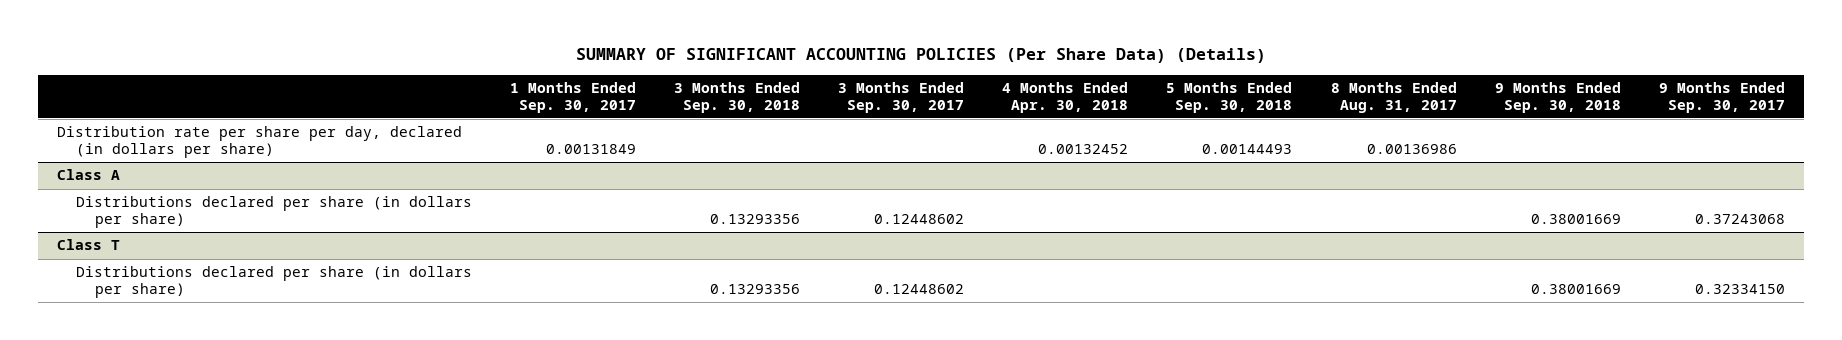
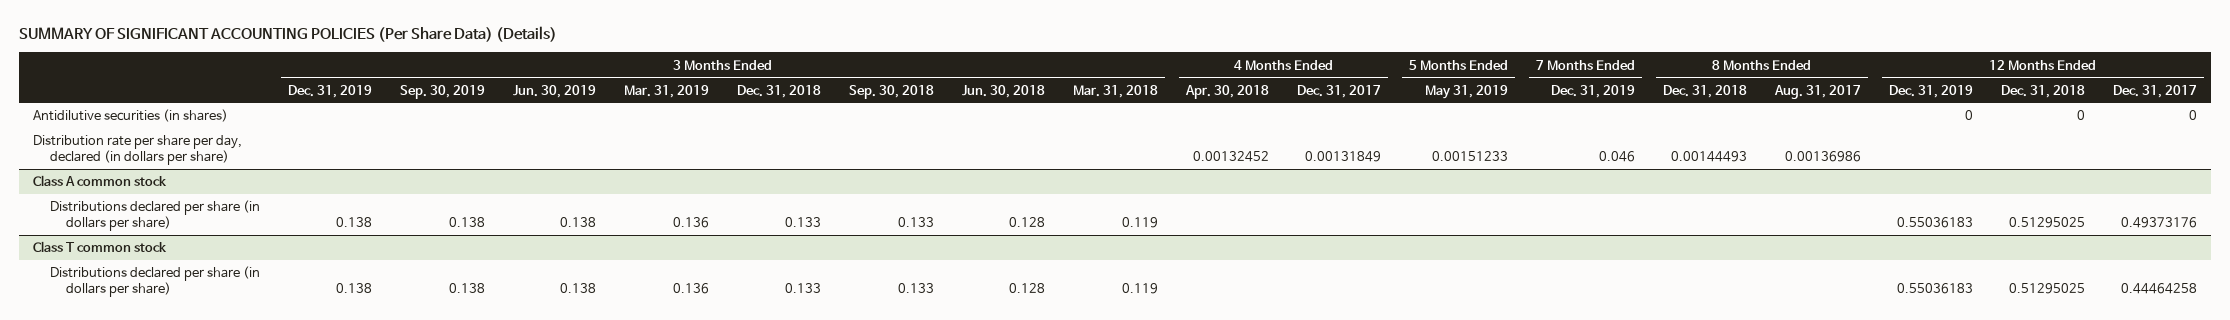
- | 1 Months Ended Sep. 30, 2017 | 3 Months Ended Sep. 30, 2018 | 3 Months Ended Sep. 30, 2017 | 4 Months Ended Apr. 30, 2018 | 5 Months Ended Sep. 30, 2018 | 8 Months Ended Aug. 31, 2017 | 9 Months Ended Sep. 30, 2018 | 9 Months Ended Sep. 30, 2017
+ | 3 Months Ended Dec. 31, 2019 | 3 Months Ended Sep. 30, 2019 | 3 Months Ended Jun. 30, 2019 | 3 Months Ended Mar. 31, 2019 | 3 Months Ended Dec. 31, 2018 | 3 Months Ended Sep. 30, 2018 | 3 Months Ended Jun. 30, 2018 | 3 Months Ended Mar. 31, 2018 | 4 Months Ended Apr. 30, 2018 | 4 Months Ended Dec. 31, 2017 | 5 Months Ended May 31, 2019 | 7 Months Ended Dec. 31, 2019 | 8 Months Ended Dec. 31, 2018 | 8 Months Ended Aug. 31, 2017 | 12 Months Ended Dec. 31, 2019 | 12 Months Ended Dec. 31, 2018 | 12 Months Ended Dec. 31, 2017
+ Antidilutive securities (in shares) | | | | | | | | | | | | | | | 0 | 0 | 0
- Class A
- Distributions declared per share (in dollars per share) | | 0.13293356 | 0.12448602 | | | | 0.38001669 | 0.37243068
- Class T
- Distributions declared per share (in dollars per share) | | 0.13293356 | 0.12448602 | | | | 0.38001669 | 0.32334150
+ Class A common stock
+ Distributions declared per share (in dollars per share) | 0.138 | 0.138 | 0.138 | 0.136 | 0.133 | 0.133 | 0.128 | 0.119 | | | | | | | 0.55036183 | 0.51295025 | 0.49373176
+ Class T common stock
+ Distributions declared per share (in dollars per share) | 0.138 | 0.138 | 0.138 | 0.136 | 0.133 | 0.133 | 0.128 | 0.119 | | | | | | | 0.55036183 | 0.51295025 | 0.44464258

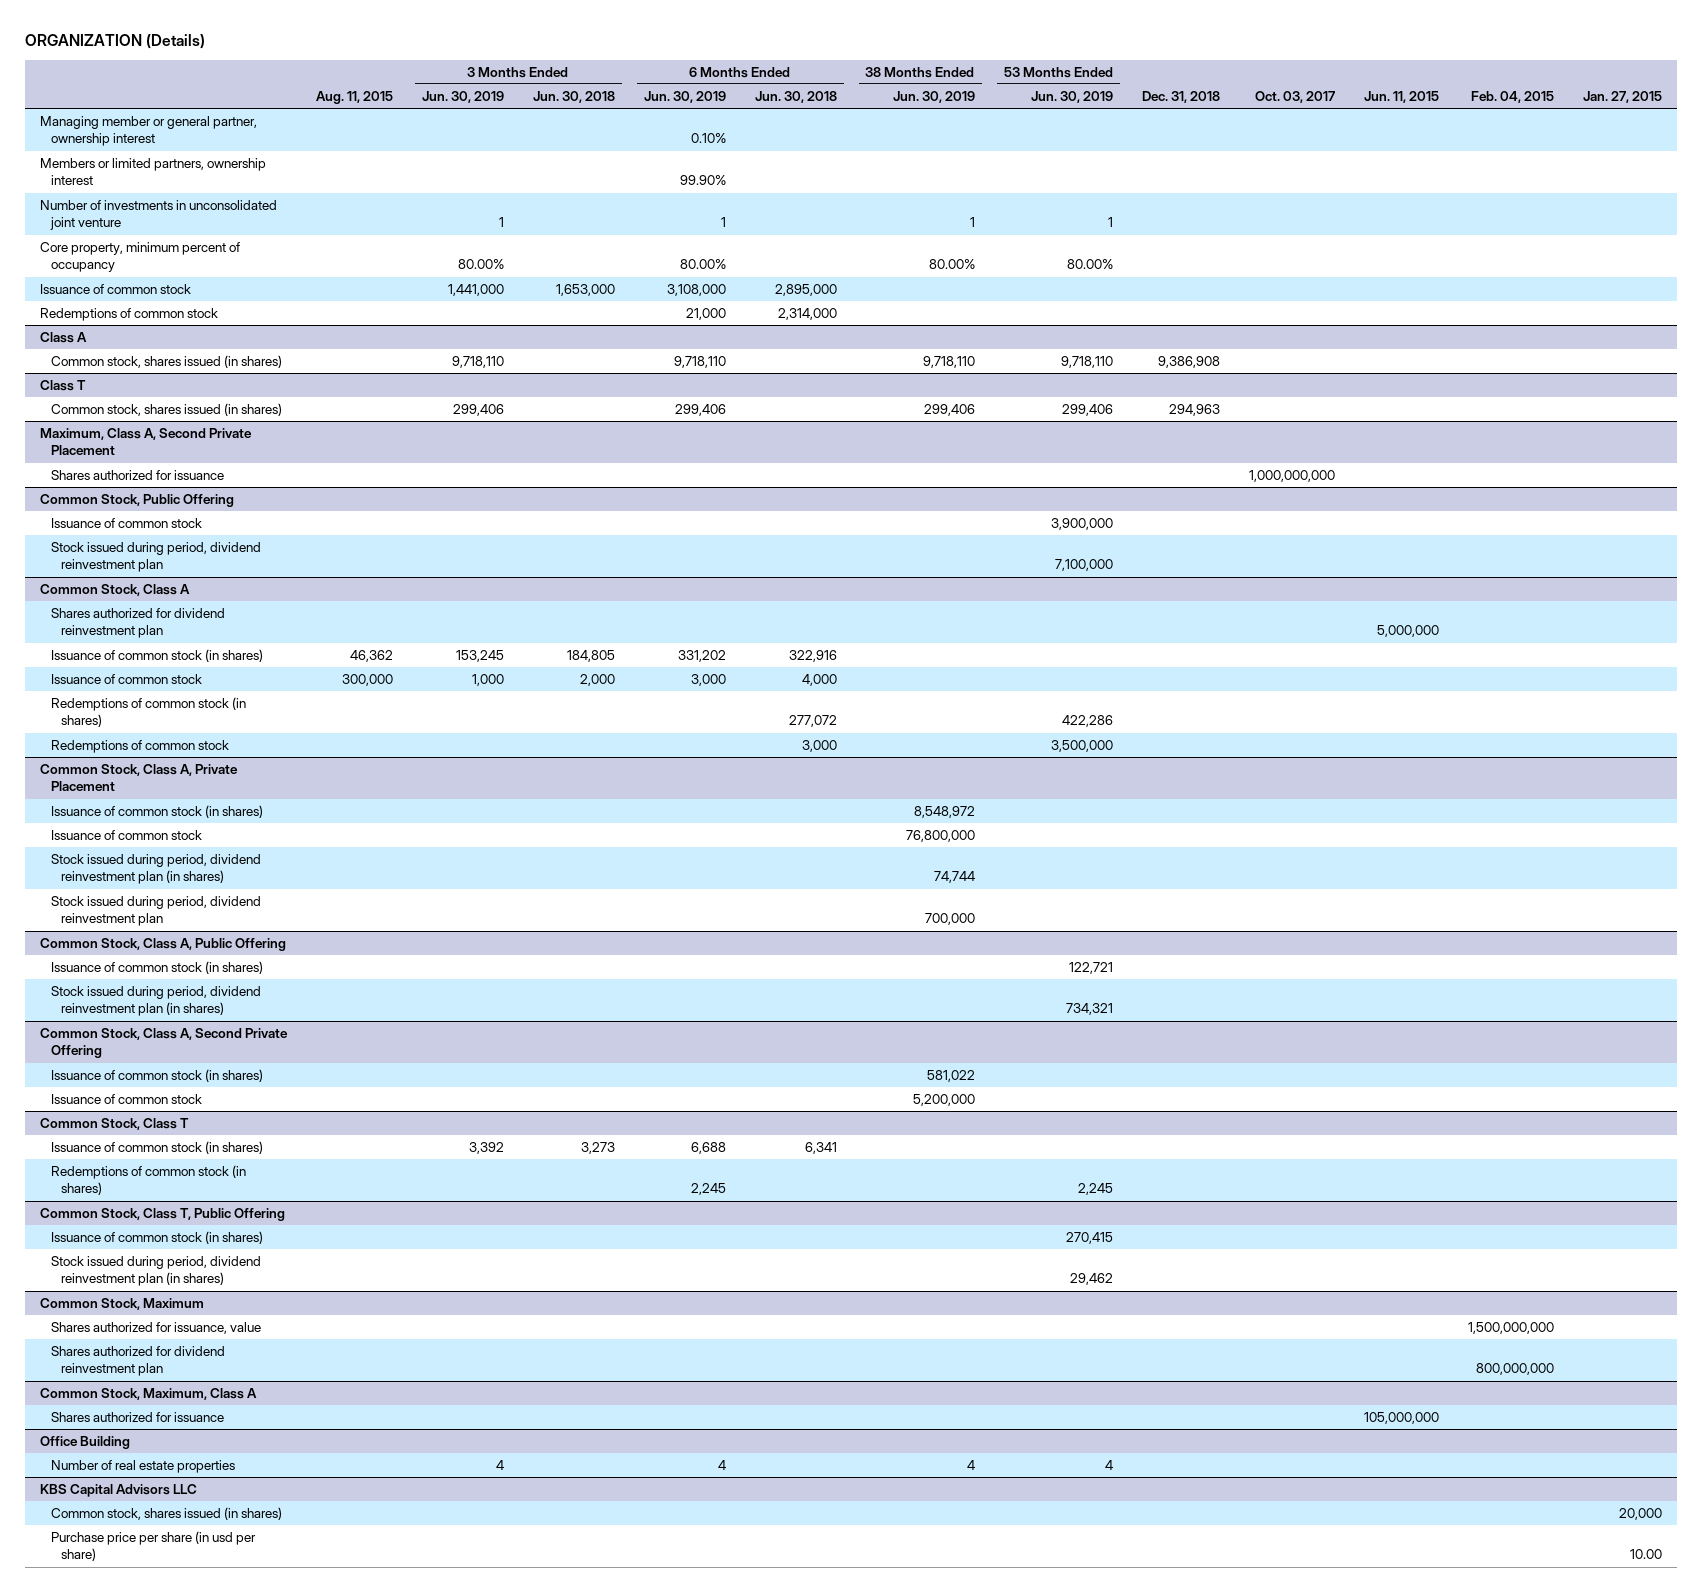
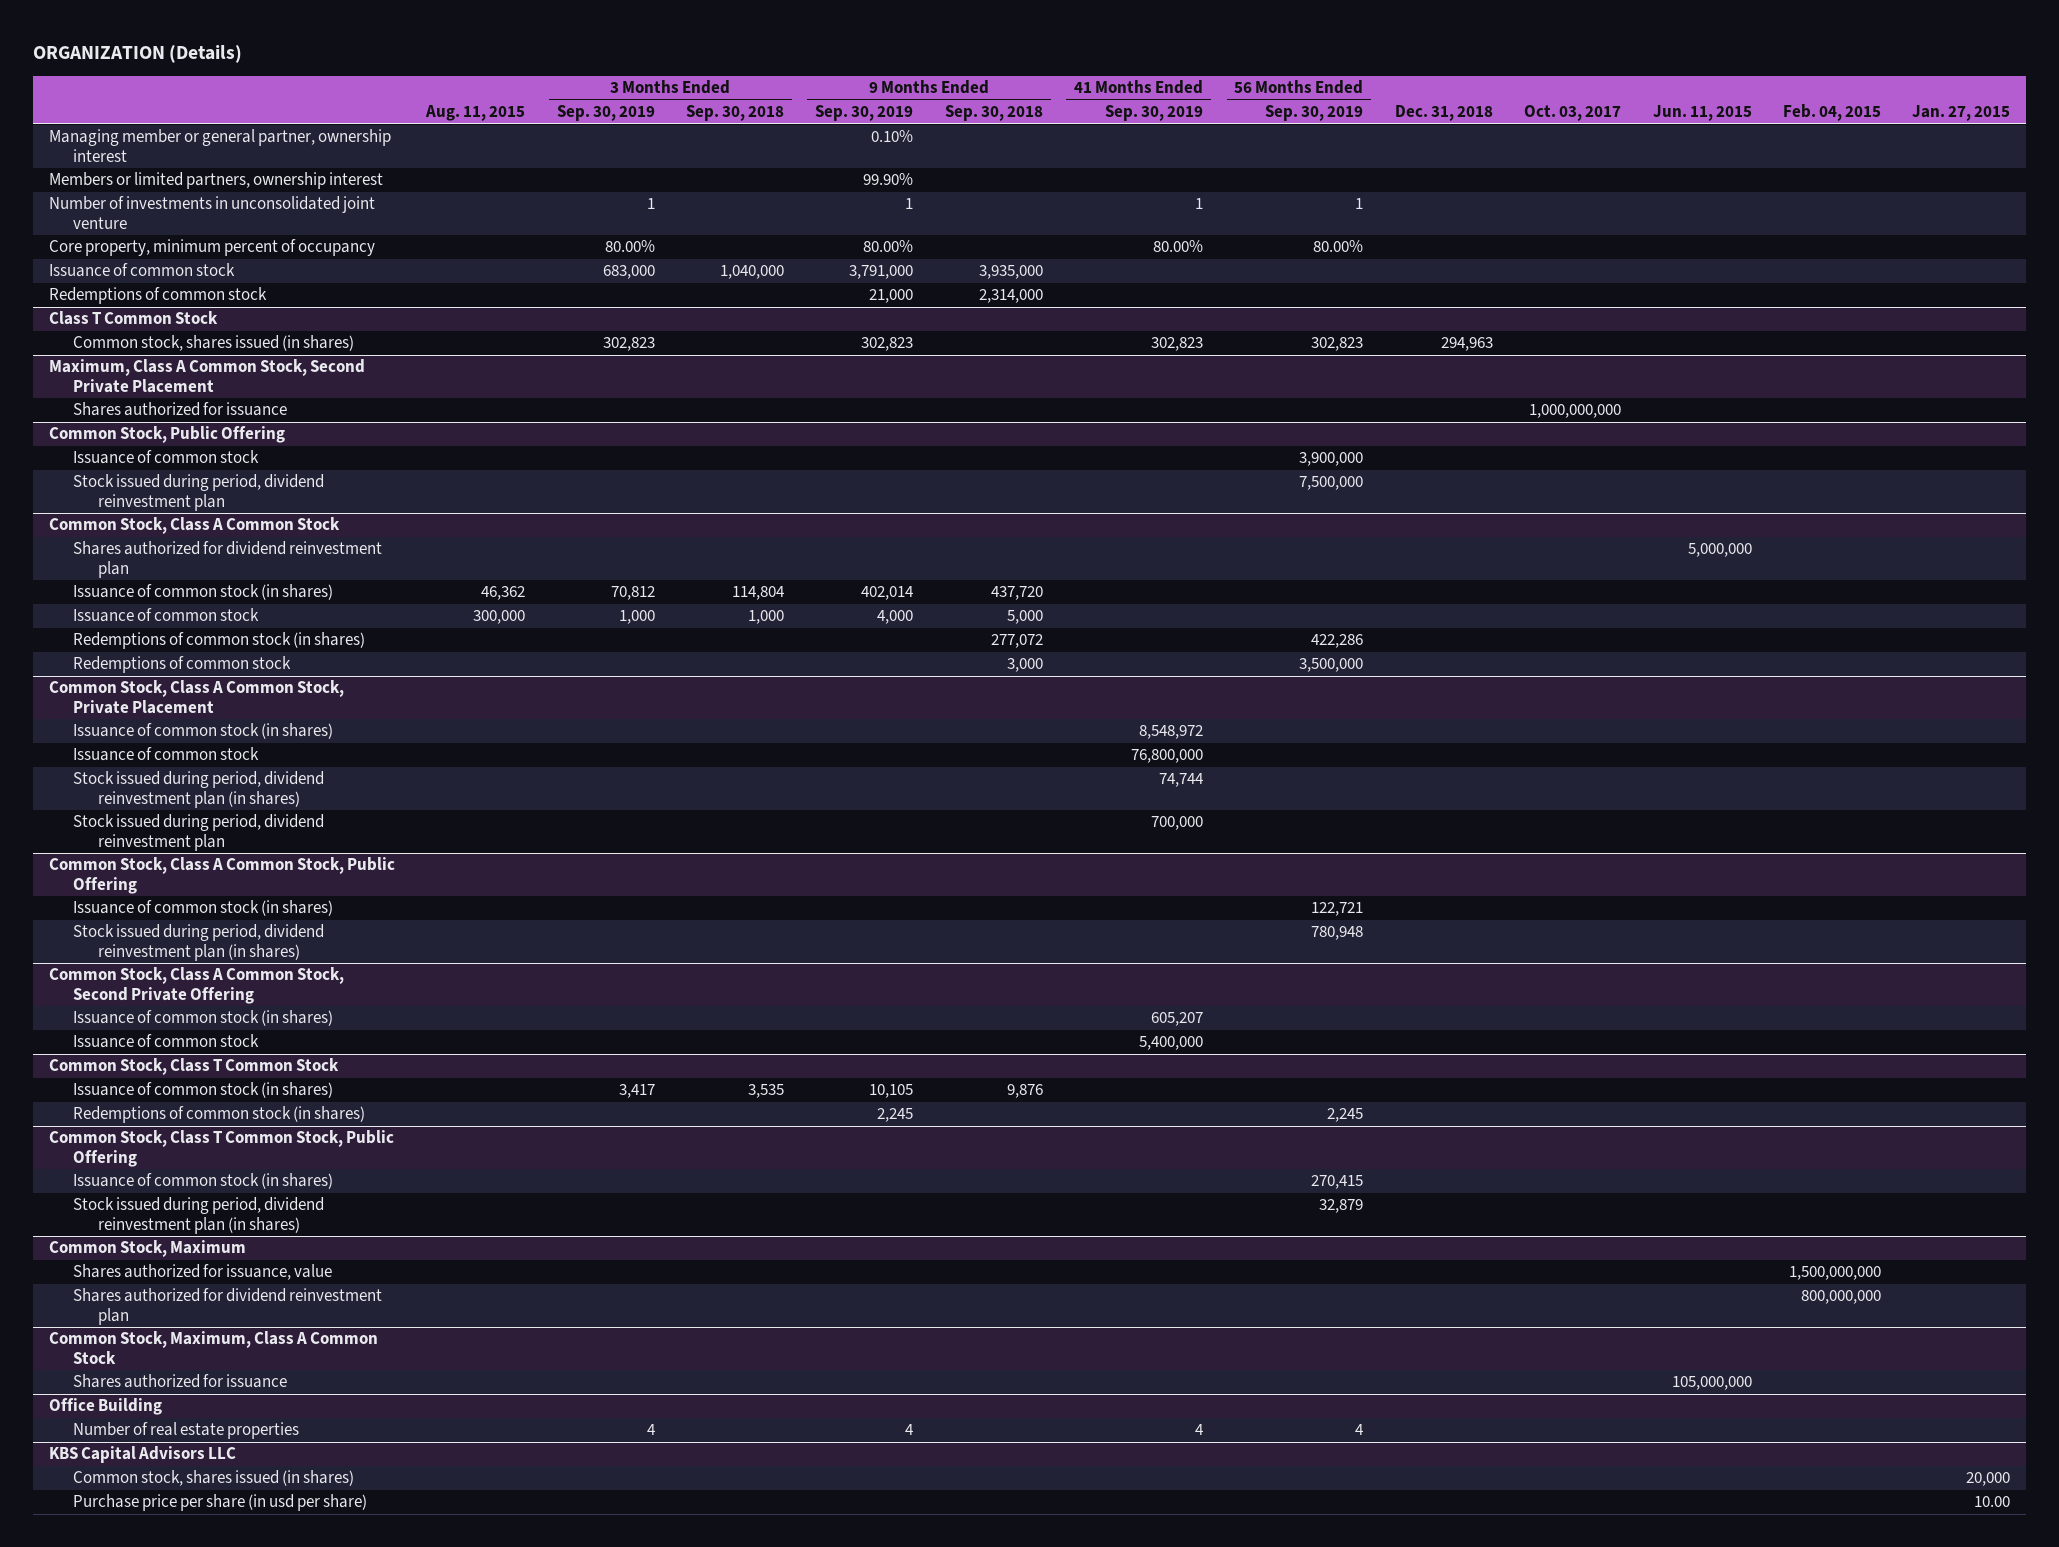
- | Aug. 11, 2015 | 3 Months Ended Jun. 30, 2019 | 3 Months Ended Jun. 30, 2018 | 6 Months Ended Jun. 30, 2019 | 6 Months Ended Jun. 30, 2018 | 38 Months Ended Jun. 30, 2019 | 53 Months Ended Jun. 30, 2019 | Dec. 31, 2018 | Oct. 03, 2017 | Jun. 11, 2015 | Feb. 04, 2015 | Jan. 27, 2015
+ | Aug. 11, 2015 | 3 Months Ended Sep. 30, 2019 | 3 Months Ended Sep. 30, 2018 | 9 Months Ended Sep. 30, 2019 | 9 Months Ended Sep. 30, 2018 | 41 Months Ended Sep. 30, 2019 | 56 Months Ended Sep. 30, 2019 | Dec. 31, 2018 | Oct. 03, 2017 | Jun. 11, 2015 | Feb. 04, 2015 | Jan. 27, 2015
- Class A
- Common stock, shares issued (in shares) | | 9,718,110 | | 9,718,110 | | 9,718,110 | 9,718,110 | 9,386,908 | | | |
- Class T
+ Class T Common Stock
- Maximum, Class A, Second Private Placement
+ Maximum, Class A Common Stock, Second Private Placement
- Common Stock, Class A
+ Common Stock, Class A Common Stock
- Common Stock, Class A, Private Placement
+ Common Stock, Class A Common Stock, Private Placement
- Common Stock, Class A, Public Offering
+ Common Stock, Class A Common Stock, Public Offering
- Common Stock, Class A, Second Private Offering
+ Common Stock, Class A Common Stock, Second Private Offering
- Common Stock, Class T
+ Common Stock, Class T Common Stock
- Common Stock, Class T, Public Offering
+ Common Stock, Class T Common Stock, Public Offering
- Common Stock, Maximum, Class A
+ Common Stock, Maximum, Class A Common Stock

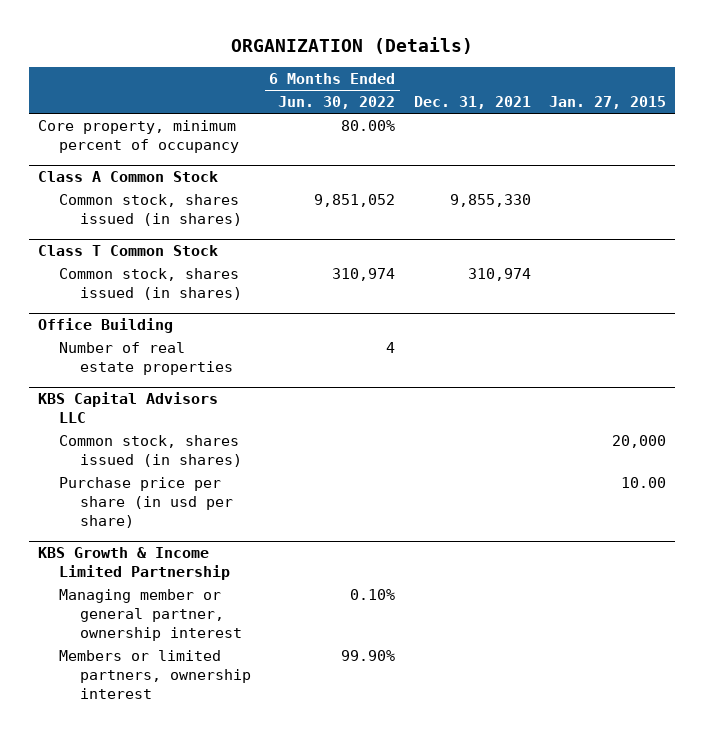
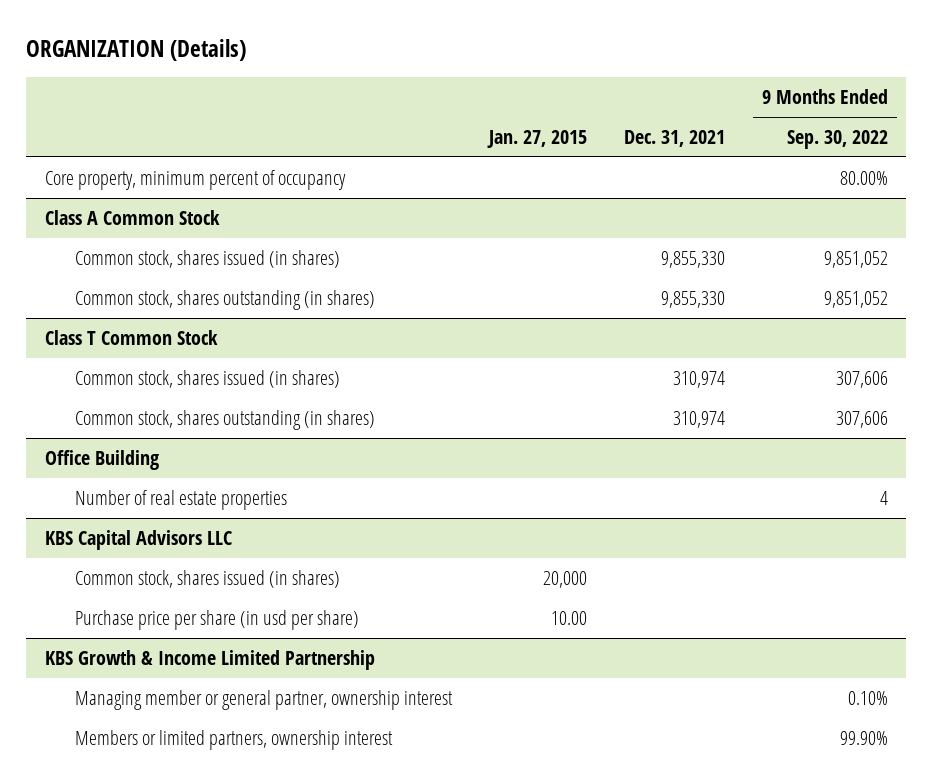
- | 6 Months Ended Jun. 30, 2022 | Dec. 31, 2021 | Jan. 27, 2015
+ | Jan. 27, 2015 | Dec. 31, 2021 | 9 Months Ended Sep. 30, 2022
@ Class A Common Stock
+ Common stock, shares outstanding (in shares) | | 9,855,330 | 9,851,052
@ Class T Common Stock
+ Common stock, shares outstanding (in shares) | | 310,974 | 307,606

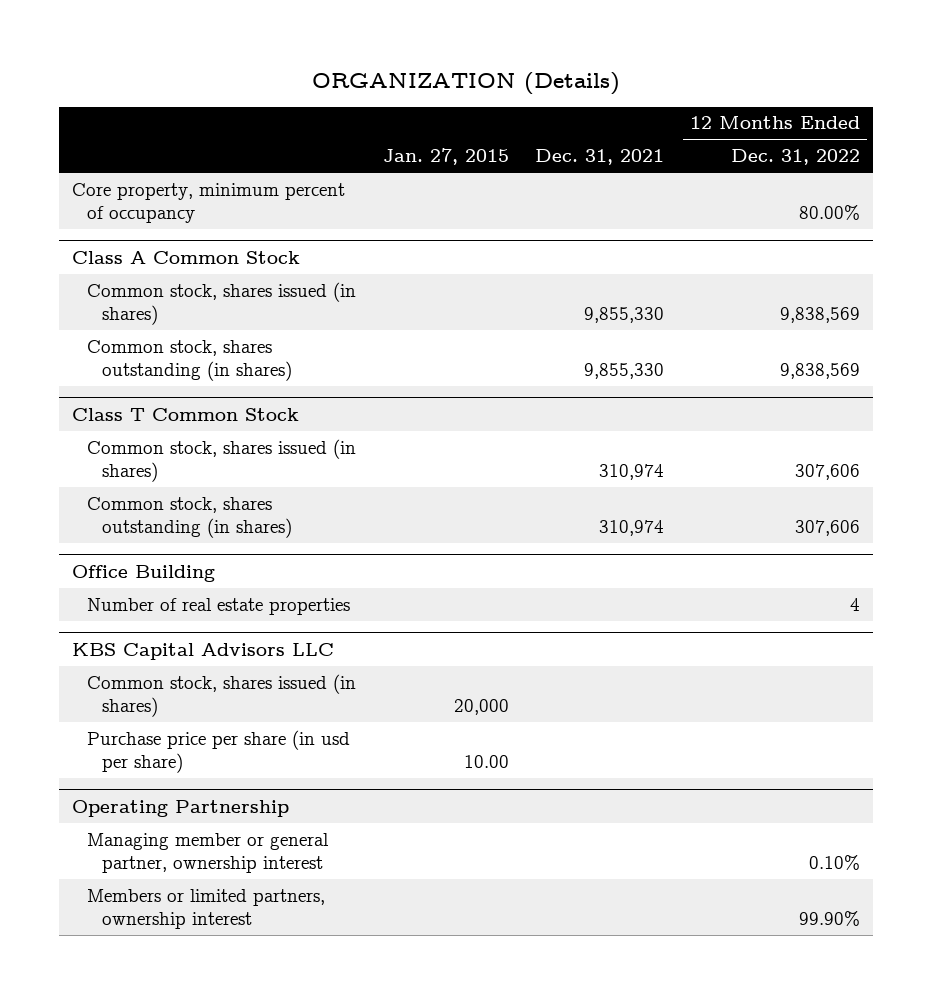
- | Jan. 27, 2015 | Dec. 31, 2021 | 9 Months Ended Sep. 30, 2022
+ | Jan. 27, 2015 | Dec. 31, 2021 | 12 Months Ended Dec. 31, 2022
- KBS Growth & Income Limited Partnership
+ Operating Partnership

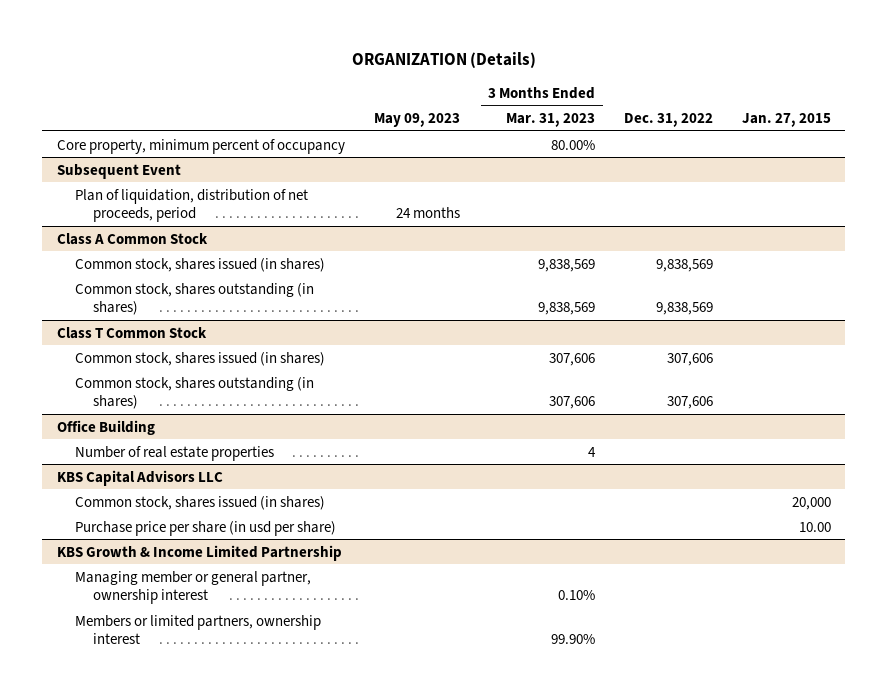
- | Jan. 27, 2015 | Dec. 31, 2021 | 12 Months Ended Dec. 31, 2022
+ | May 09, 2023 | 3 Months Ended Mar. 31, 2023 | Dec. 31, 2022 | Jan. 27, 2015
+ Subsequent Event
+ Plan of liquidation, distribution of net proceeds, period | 24 months | | |
- Operating Partnership
+ KBS Growth & Income Limited Partnership

